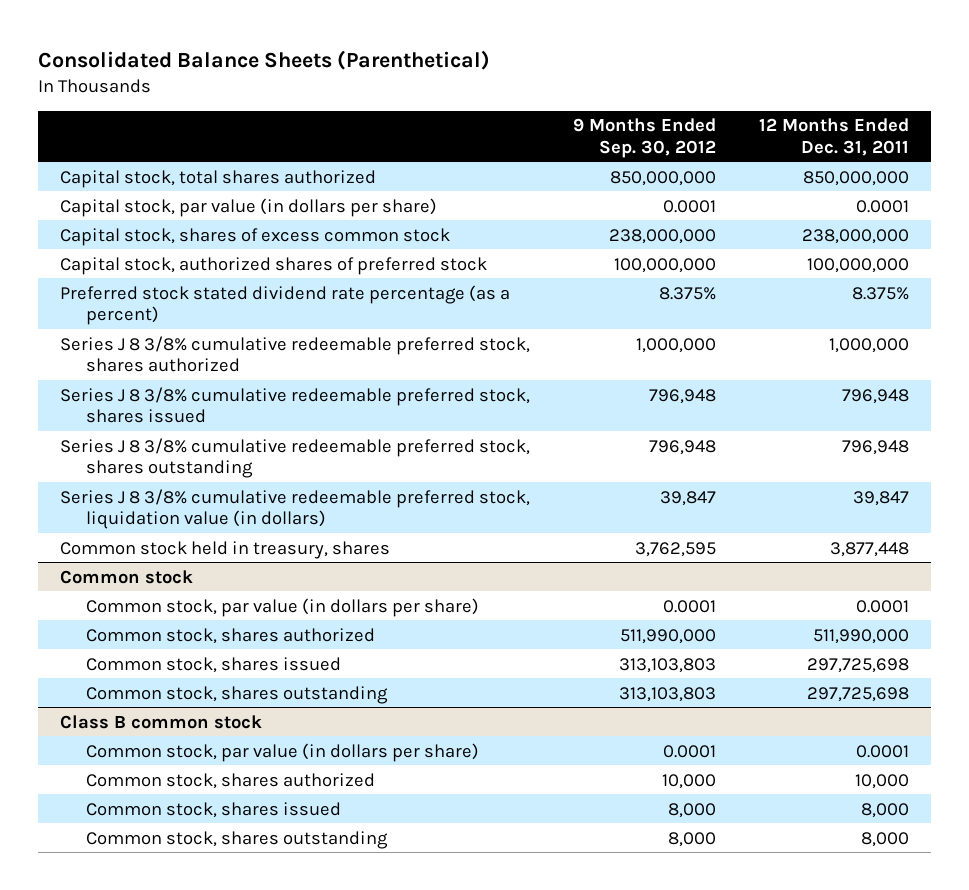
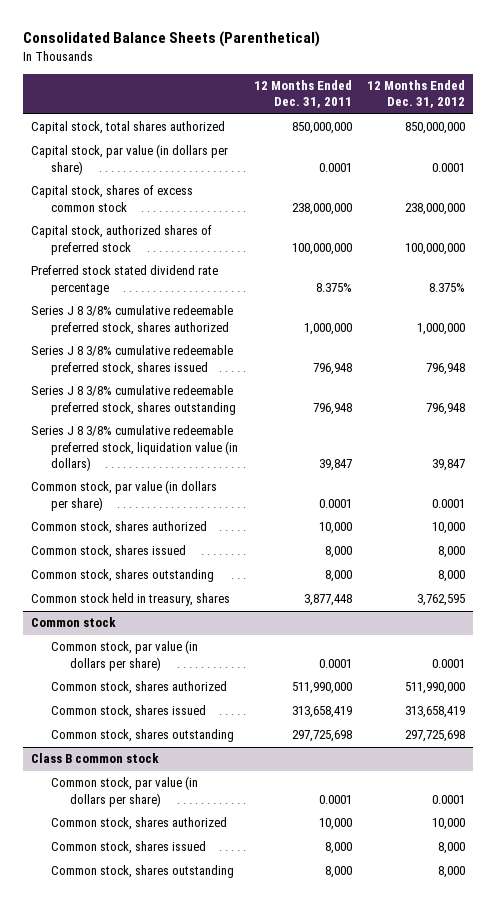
- | 9 Months Ended Sep. 30, 2012 | 12 Months Ended Dec. 31, 2011
+ | 12 Months Ended Dec. 31, 2011 | 12 Months Ended Dec. 31, 2012
- Preferred stock stated dividend rate percentage (as a percent) | 8.375% | 8.375%
+ Preferred stock stated dividend rate percentage | 8.375% | 8.375%
+ Common stock, par value (in dollars per share) | 0.0001 | 0.0001
+ Common stock, shares authorized | 10,000 | 10,000
+ Common stock, shares issued | 8,000 | 8,000
+ Common stock, shares outstanding | 8,000 | 8,000
@ Common stock
- Common stock, shares issued | 313,103,803 | 297,725,698
+ Common stock, shares issued | 313,658,419 | 313,658,419

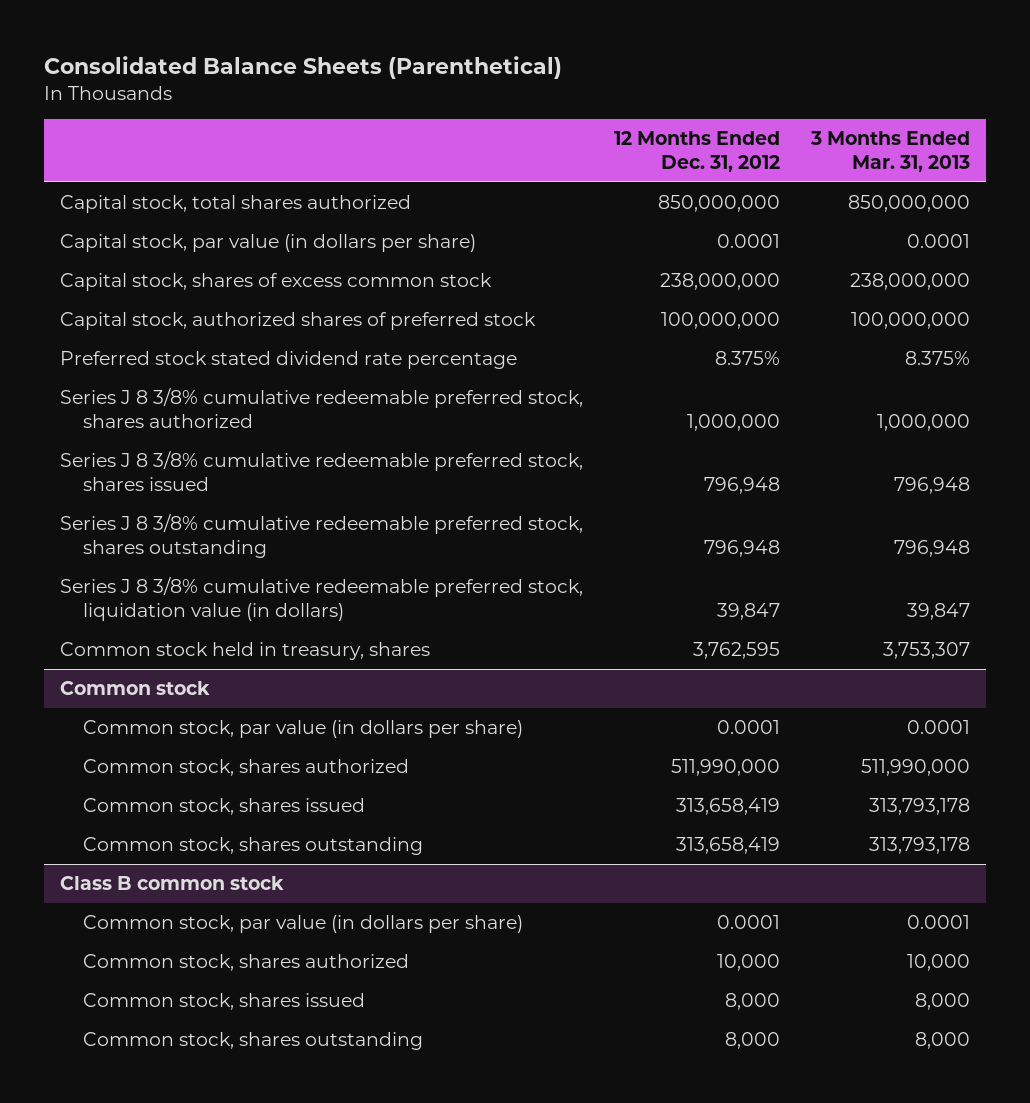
- | 12 Months Ended Dec. 31, 2011 | 12 Months Ended Dec. 31, 2012
+ | 12 Months Ended Dec. 31, 2012 | 3 Months Ended Mar. 31, 2013
- Common stock, par value (in dollars per share) | 0.0001 | 0.0001
- Common stock, shares authorized | 10,000 | 10,000
- Common stock, shares issued | 8,000 | 8,000
- Common stock, shares outstanding | 8,000 | 8,000
@ Common stock
- Common stock, shares outstanding | 297,725,698 | 297,725,698
+ Common stock, shares outstanding | 313,658,419 | 313,793,178

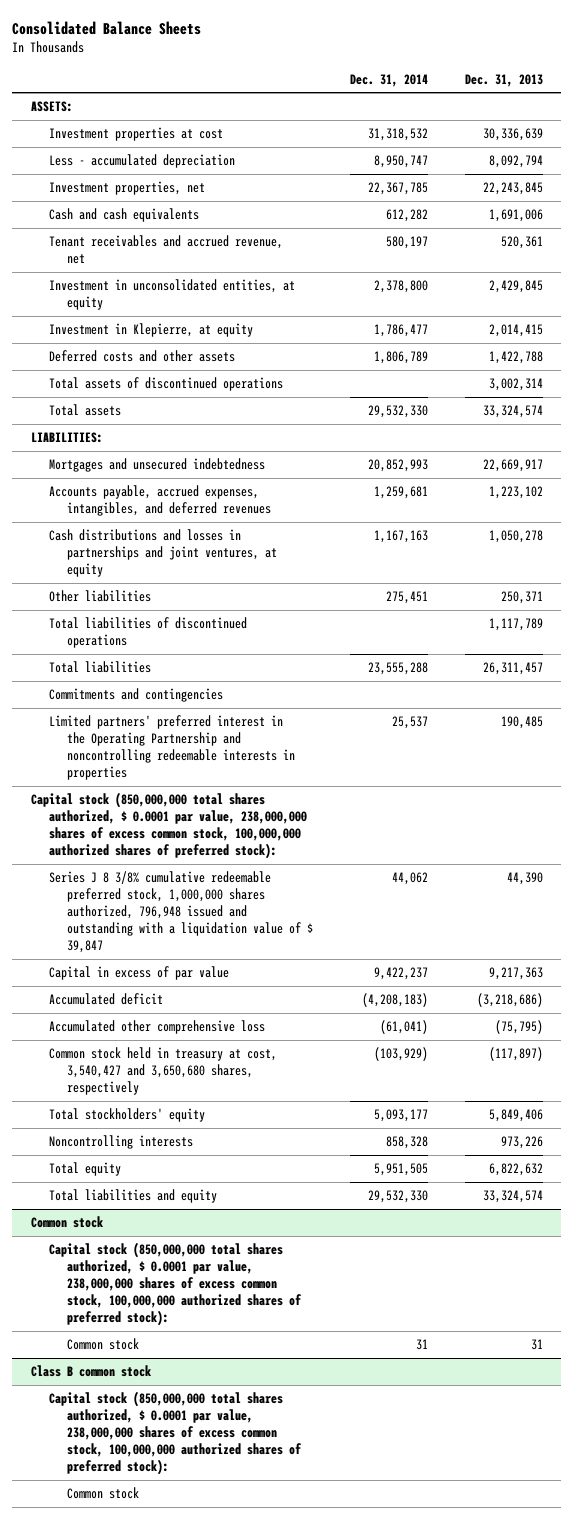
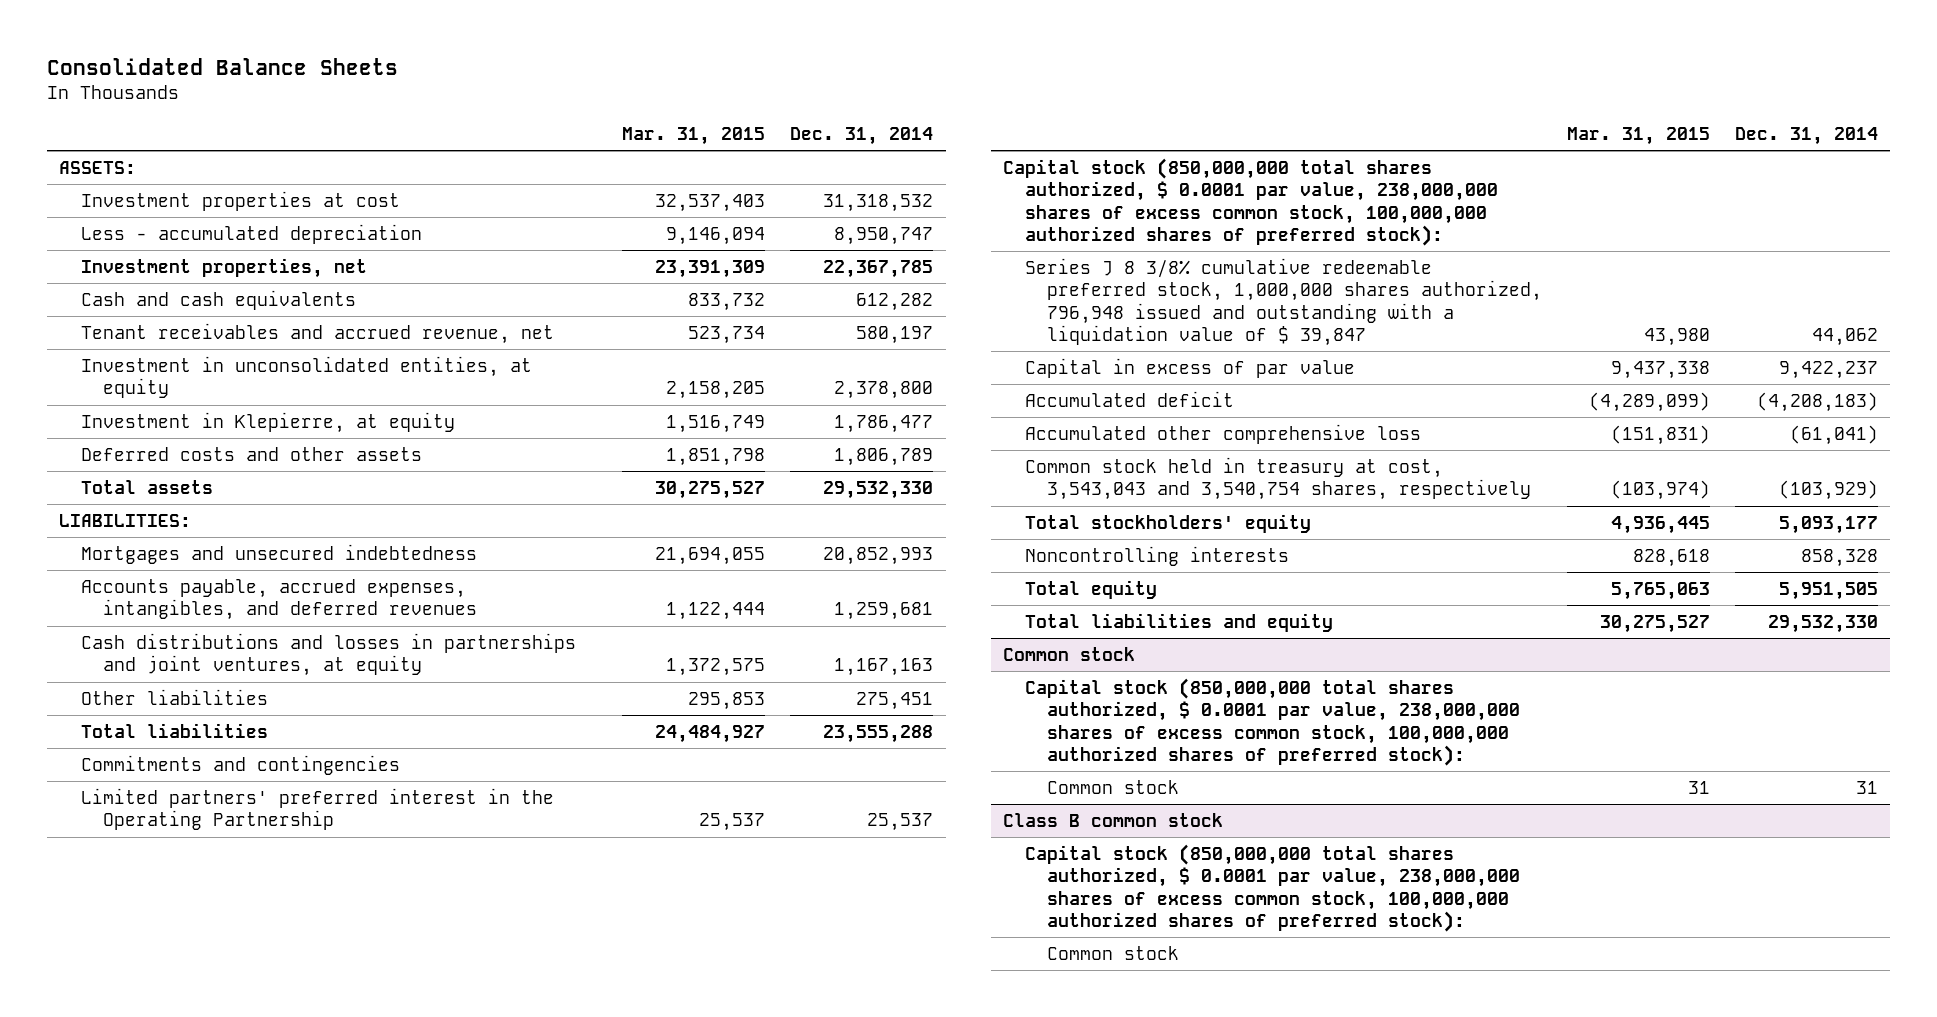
- | Dec. 31, 2014 | Dec. 31, 2013
+ | Mar. 31, 2015 | Dec. 31, 2014
- Total assets of discontinued operations | | 3,002,314
- Total liabilities of discontinued operations | | 1,117,789
- Limited partners' preferred interest in the Operating Partnership and noncontrolling redeemable interests in properties | 25,537 | 190,485
+ Limited partners' preferred interest in the Operating Partnership | 25,537 | 25,537
- Common stock held in treasury at cost, 3,540,427 and 3,650,680 shares, respectively | (103,929) | (117,897)
+ Common stock held in treasury at cost, 3,543,043 and 3,540,754 shares, respectively | (103,974) | (103,929)

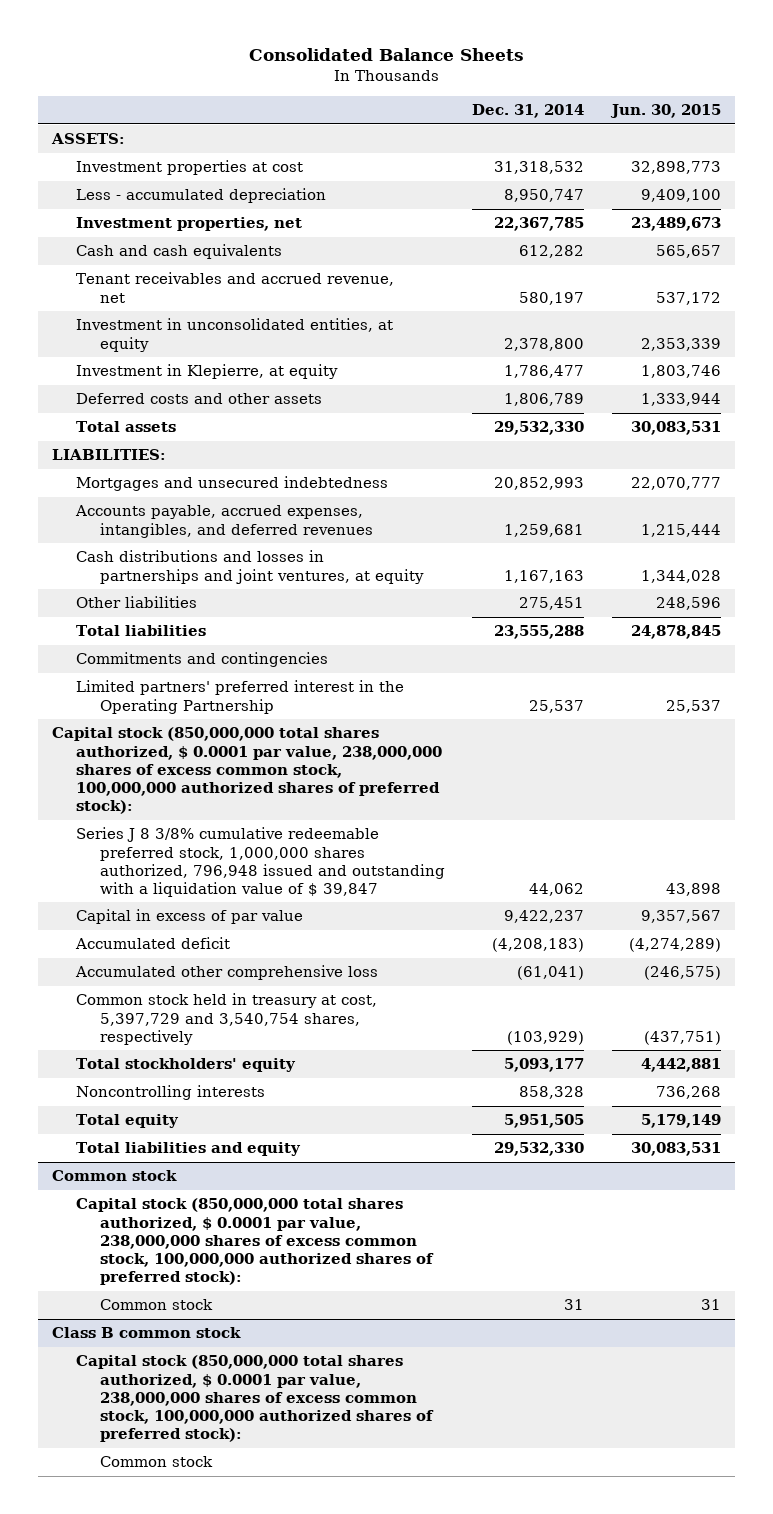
- | Mar. 31, 2015 | Dec. 31, 2014
+ | Dec. 31, 2014 | Jun. 30, 2015
- Common stock held in treasury at cost, 3,543,043 and 3,540,754 shares, respectively | (103,974) | (103,929)
+ Common stock held in treasury at cost, 5,397,729 and 3,540,754 shares, respectively | (103,929) | (437,751)

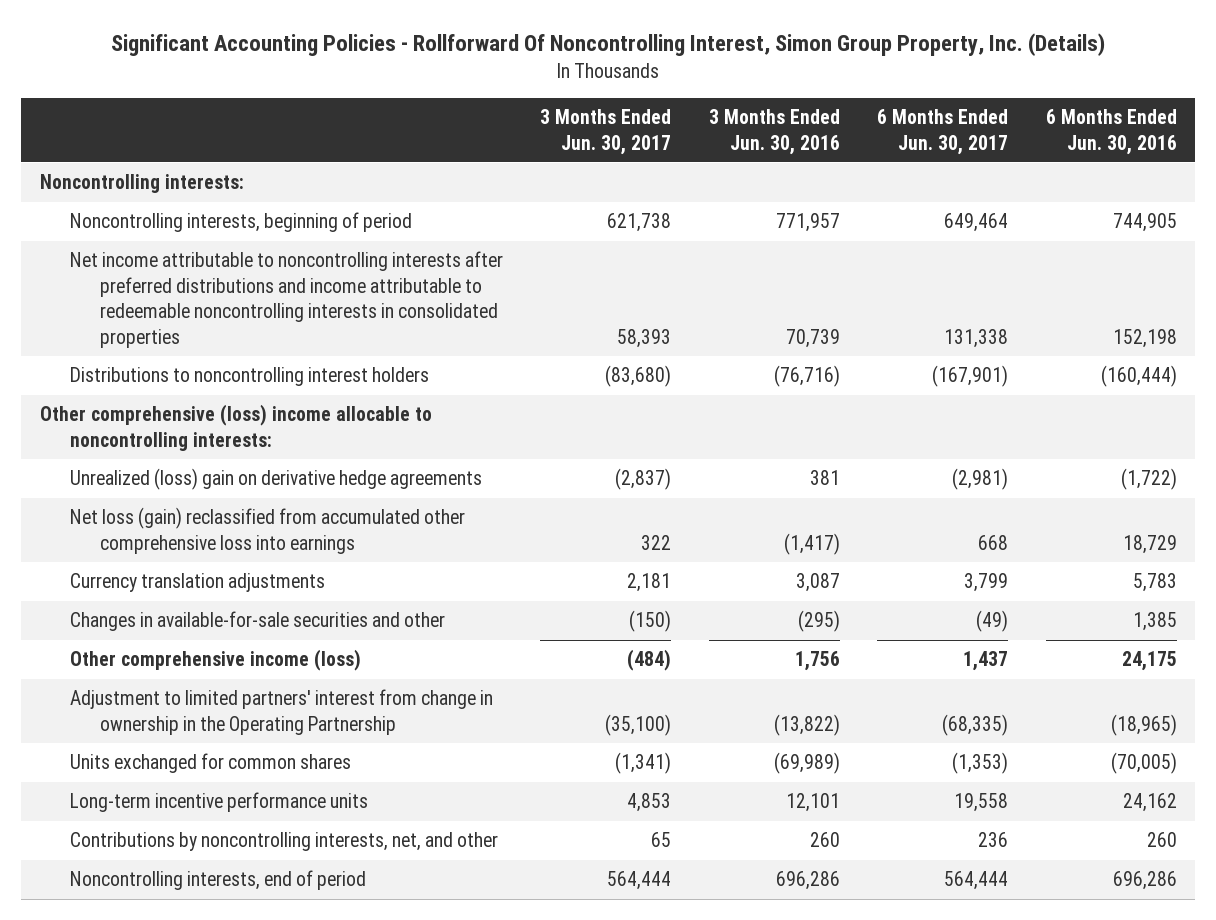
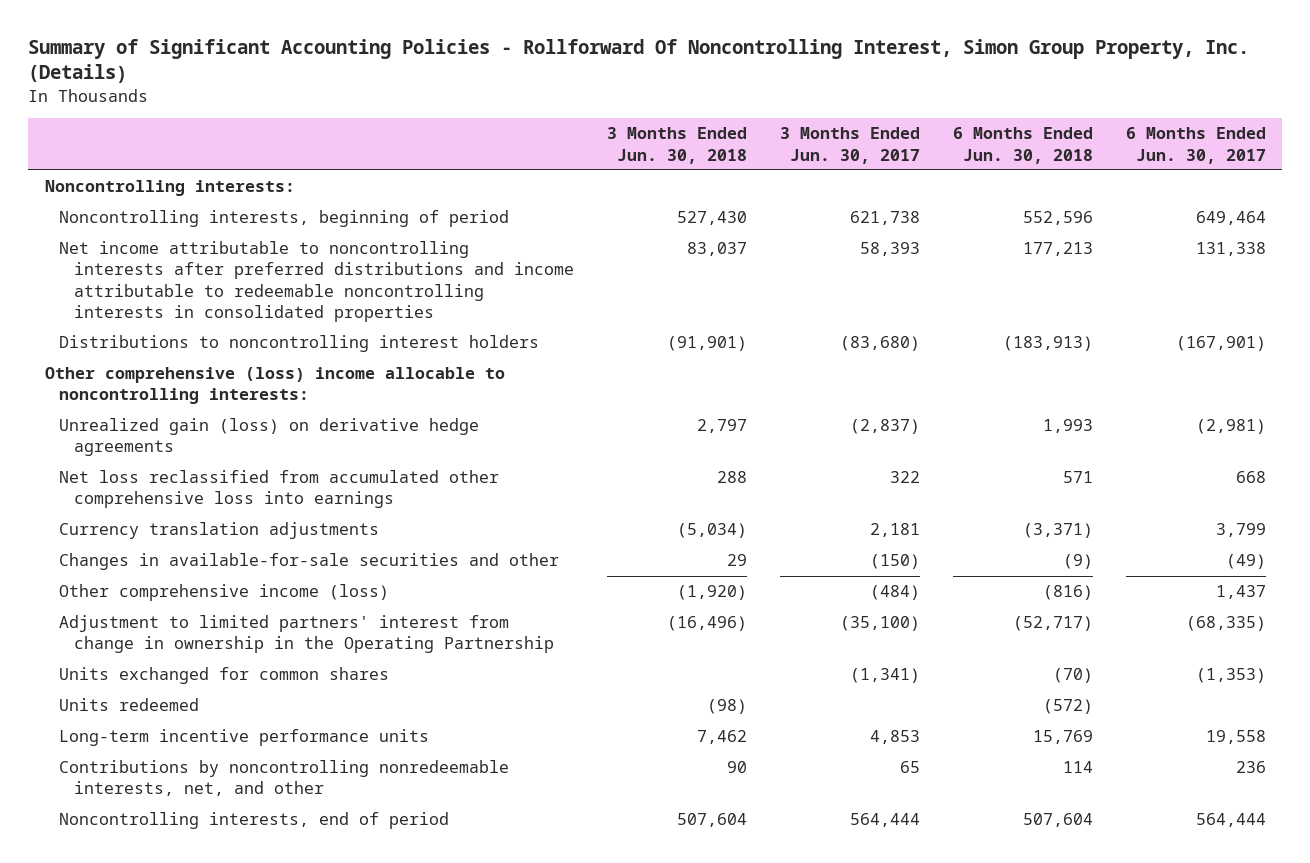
- Significant Accounting Policies - Rollforward Of Noncontrolling Interest, Simon Group Property, Inc. (Details)
+ Summary of Significant Accounting Policies - Rollforward Of Noncontrolling Interest, Simon Group Property, Inc. (Details)
- | 3 Months Ended Jun. 30, 2017 | 3 Months Ended Jun. 30, 2016 | 6 Months Ended Jun. 30, 2017 | 6 Months Ended Jun. 30, 2016
+ | 3 Months Ended Jun. 30, 2018 | 3 Months Ended Jun. 30, 2017 | 6 Months Ended Jun. 30, 2018 | 6 Months Ended Jun. 30, 2017
- Unrealized (loss) gain on derivative hedge agreements | (2,837) | 381 | (2,981) | (1,722)
- Net loss (gain) reclassified from accumulated other comprehensive loss into earnings | 322 | (1,417) | 668 | 18,729
+ Unrealized gain (loss) on derivative hedge agreements | 2,797 | (2,837) | 1,993 | (2,981)
+ Net loss reclassified from accumulated other comprehensive loss into earnings | 288 | 322 | 571 | 668
+ Units redeemed | (98) | | (572) |
- Contributions by noncontrolling interests, net, and other | 65 | 260 | 236 | 260
+ Contributions by noncontrolling nonredeemable interests, net, and other | 90 | 65 | 114 | 236

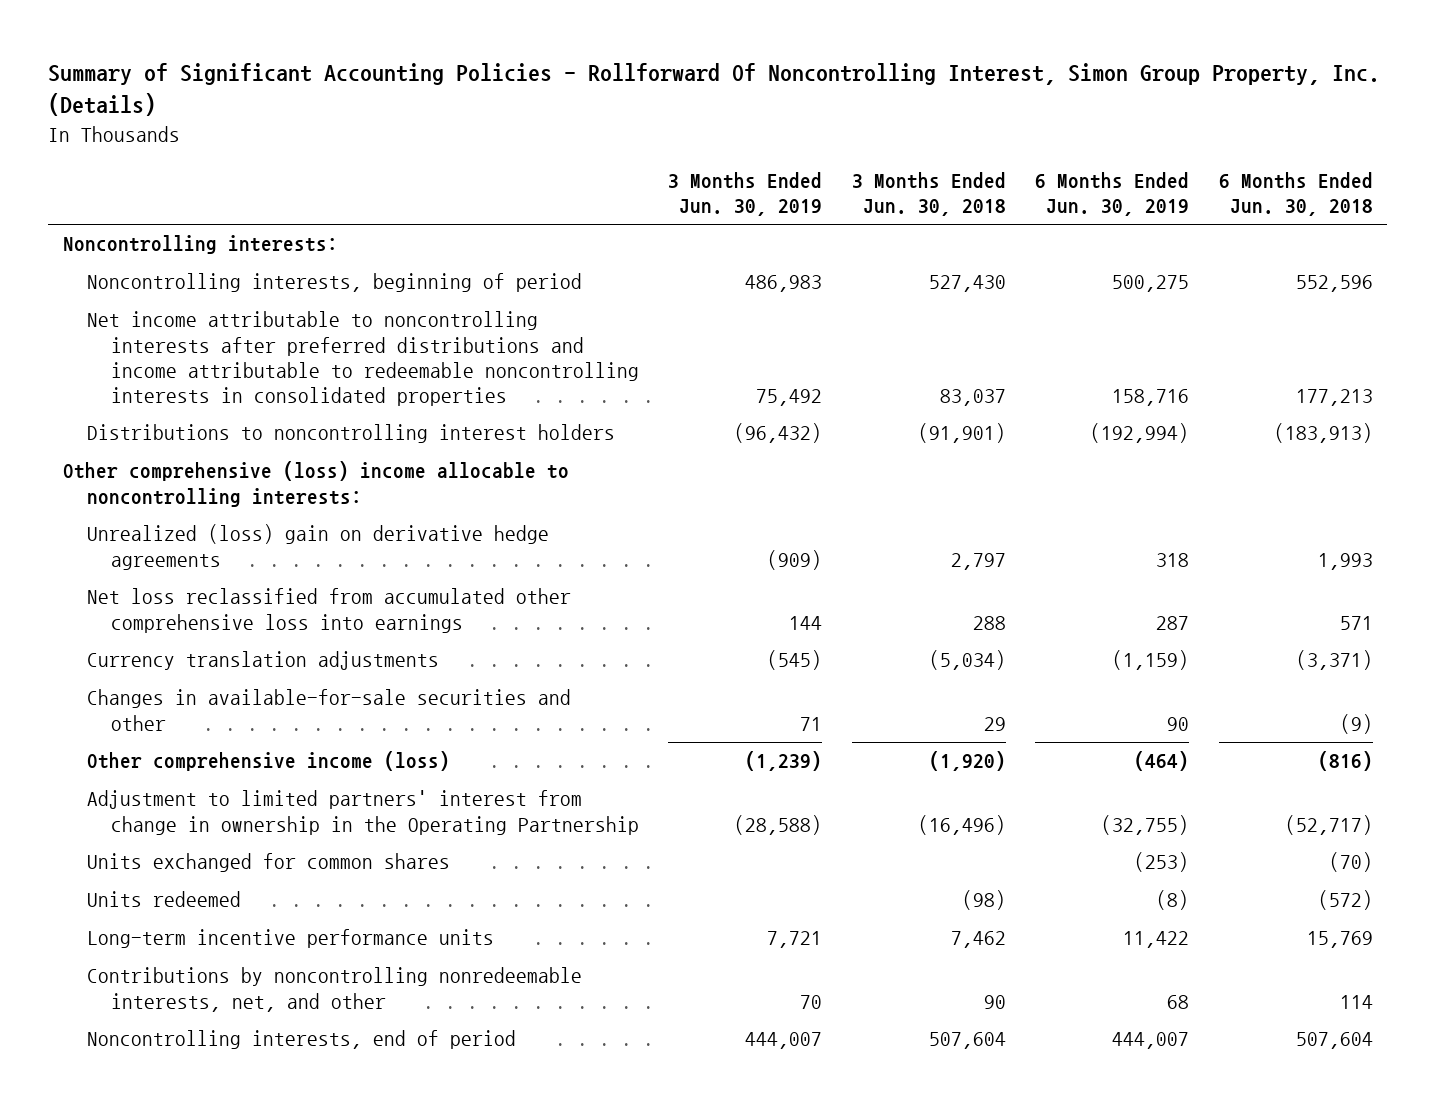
- | 3 Months Ended Jun. 30, 2018 | 3 Months Ended Jun. 30, 2017 | 6 Months Ended Jun. 30, 2018 | 6 Months Ended Jun. 30, 2017
+ | 3 Months Ended Jun. 30, 2019 | 3 Months Ended Jun. 30, 2018 | 6 Months Ended Jun. 30, 2019 | 6 Months Ended Jun. 30, 2018
- Unrealized gain (loss) on derivative hedge agreements | 2,797 | (2,837) | 1,993 | (2,981)
+ Unrealized (loss) gain on derivative hedge agreements | (909) | 2,797 | 318 | 1,993

